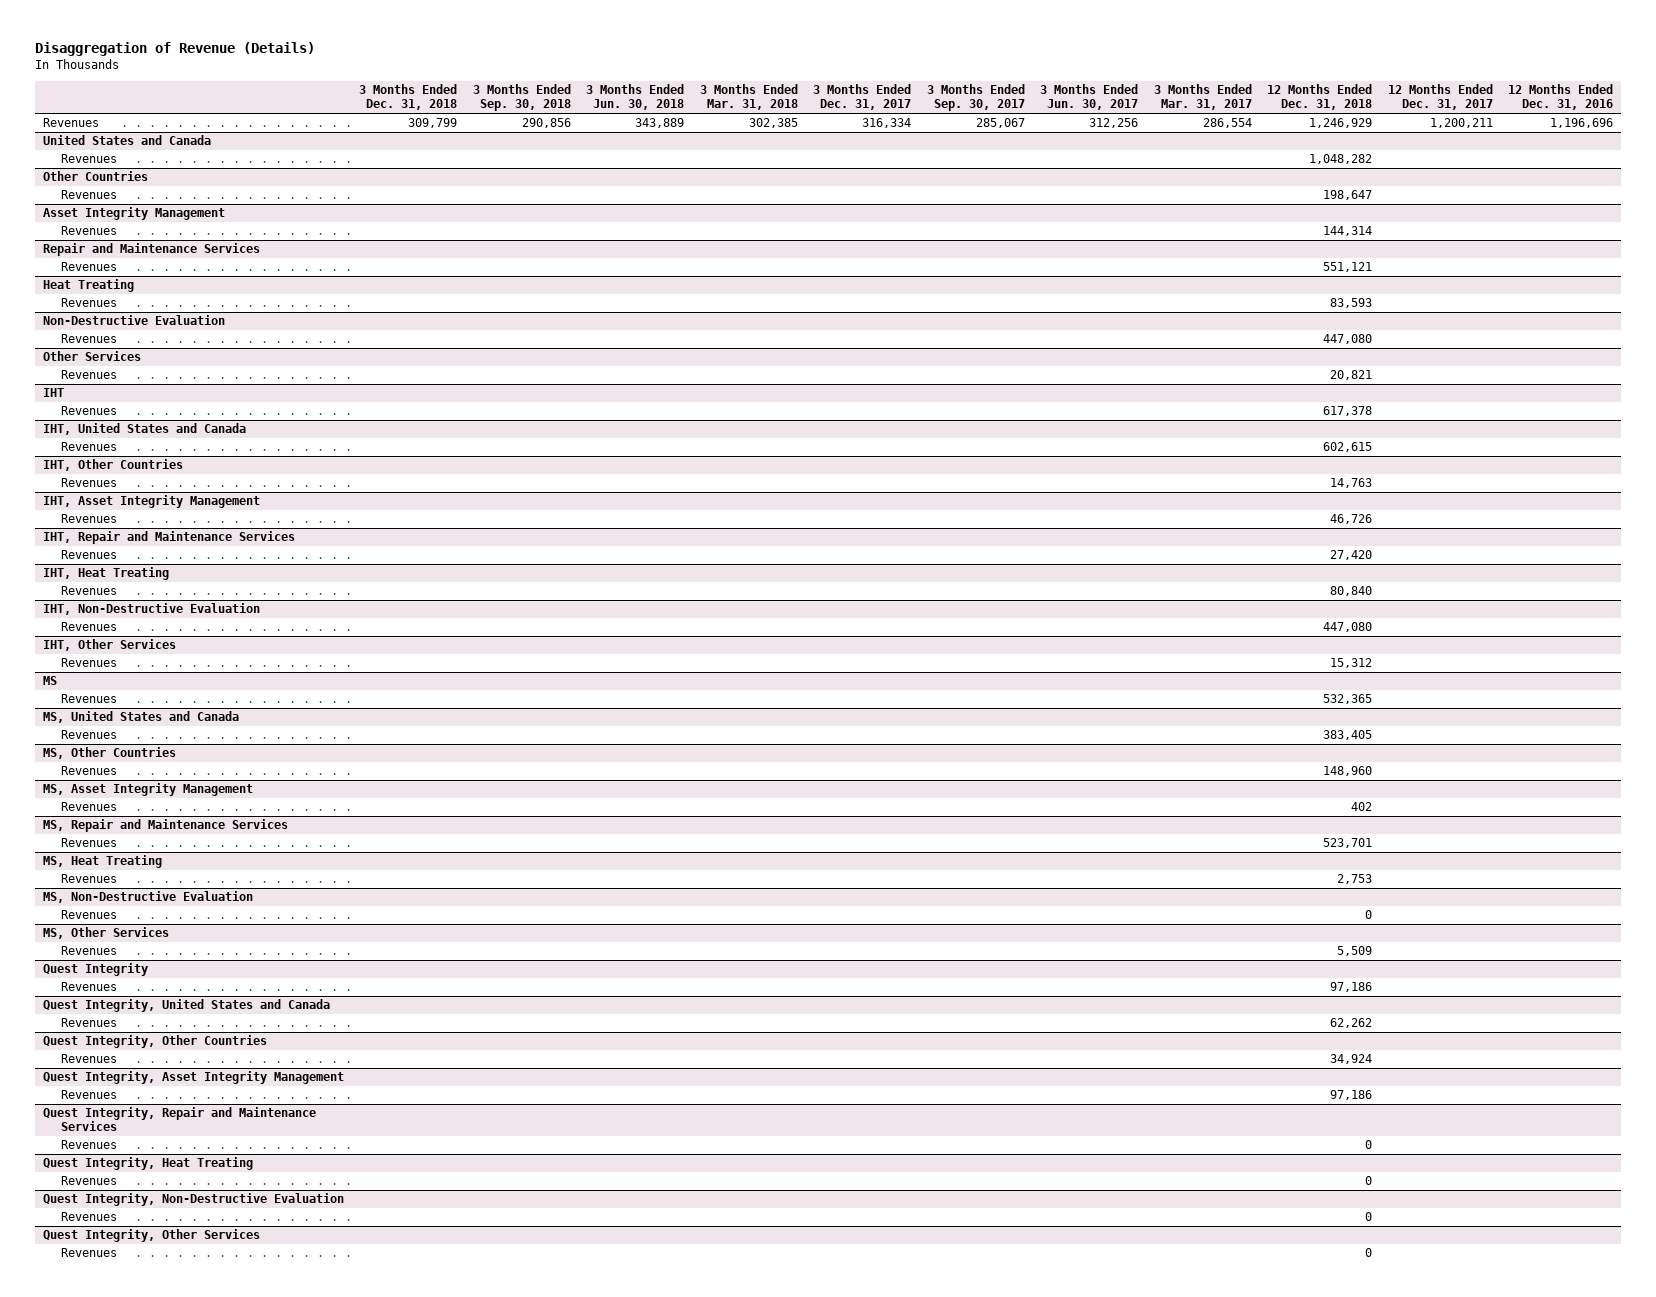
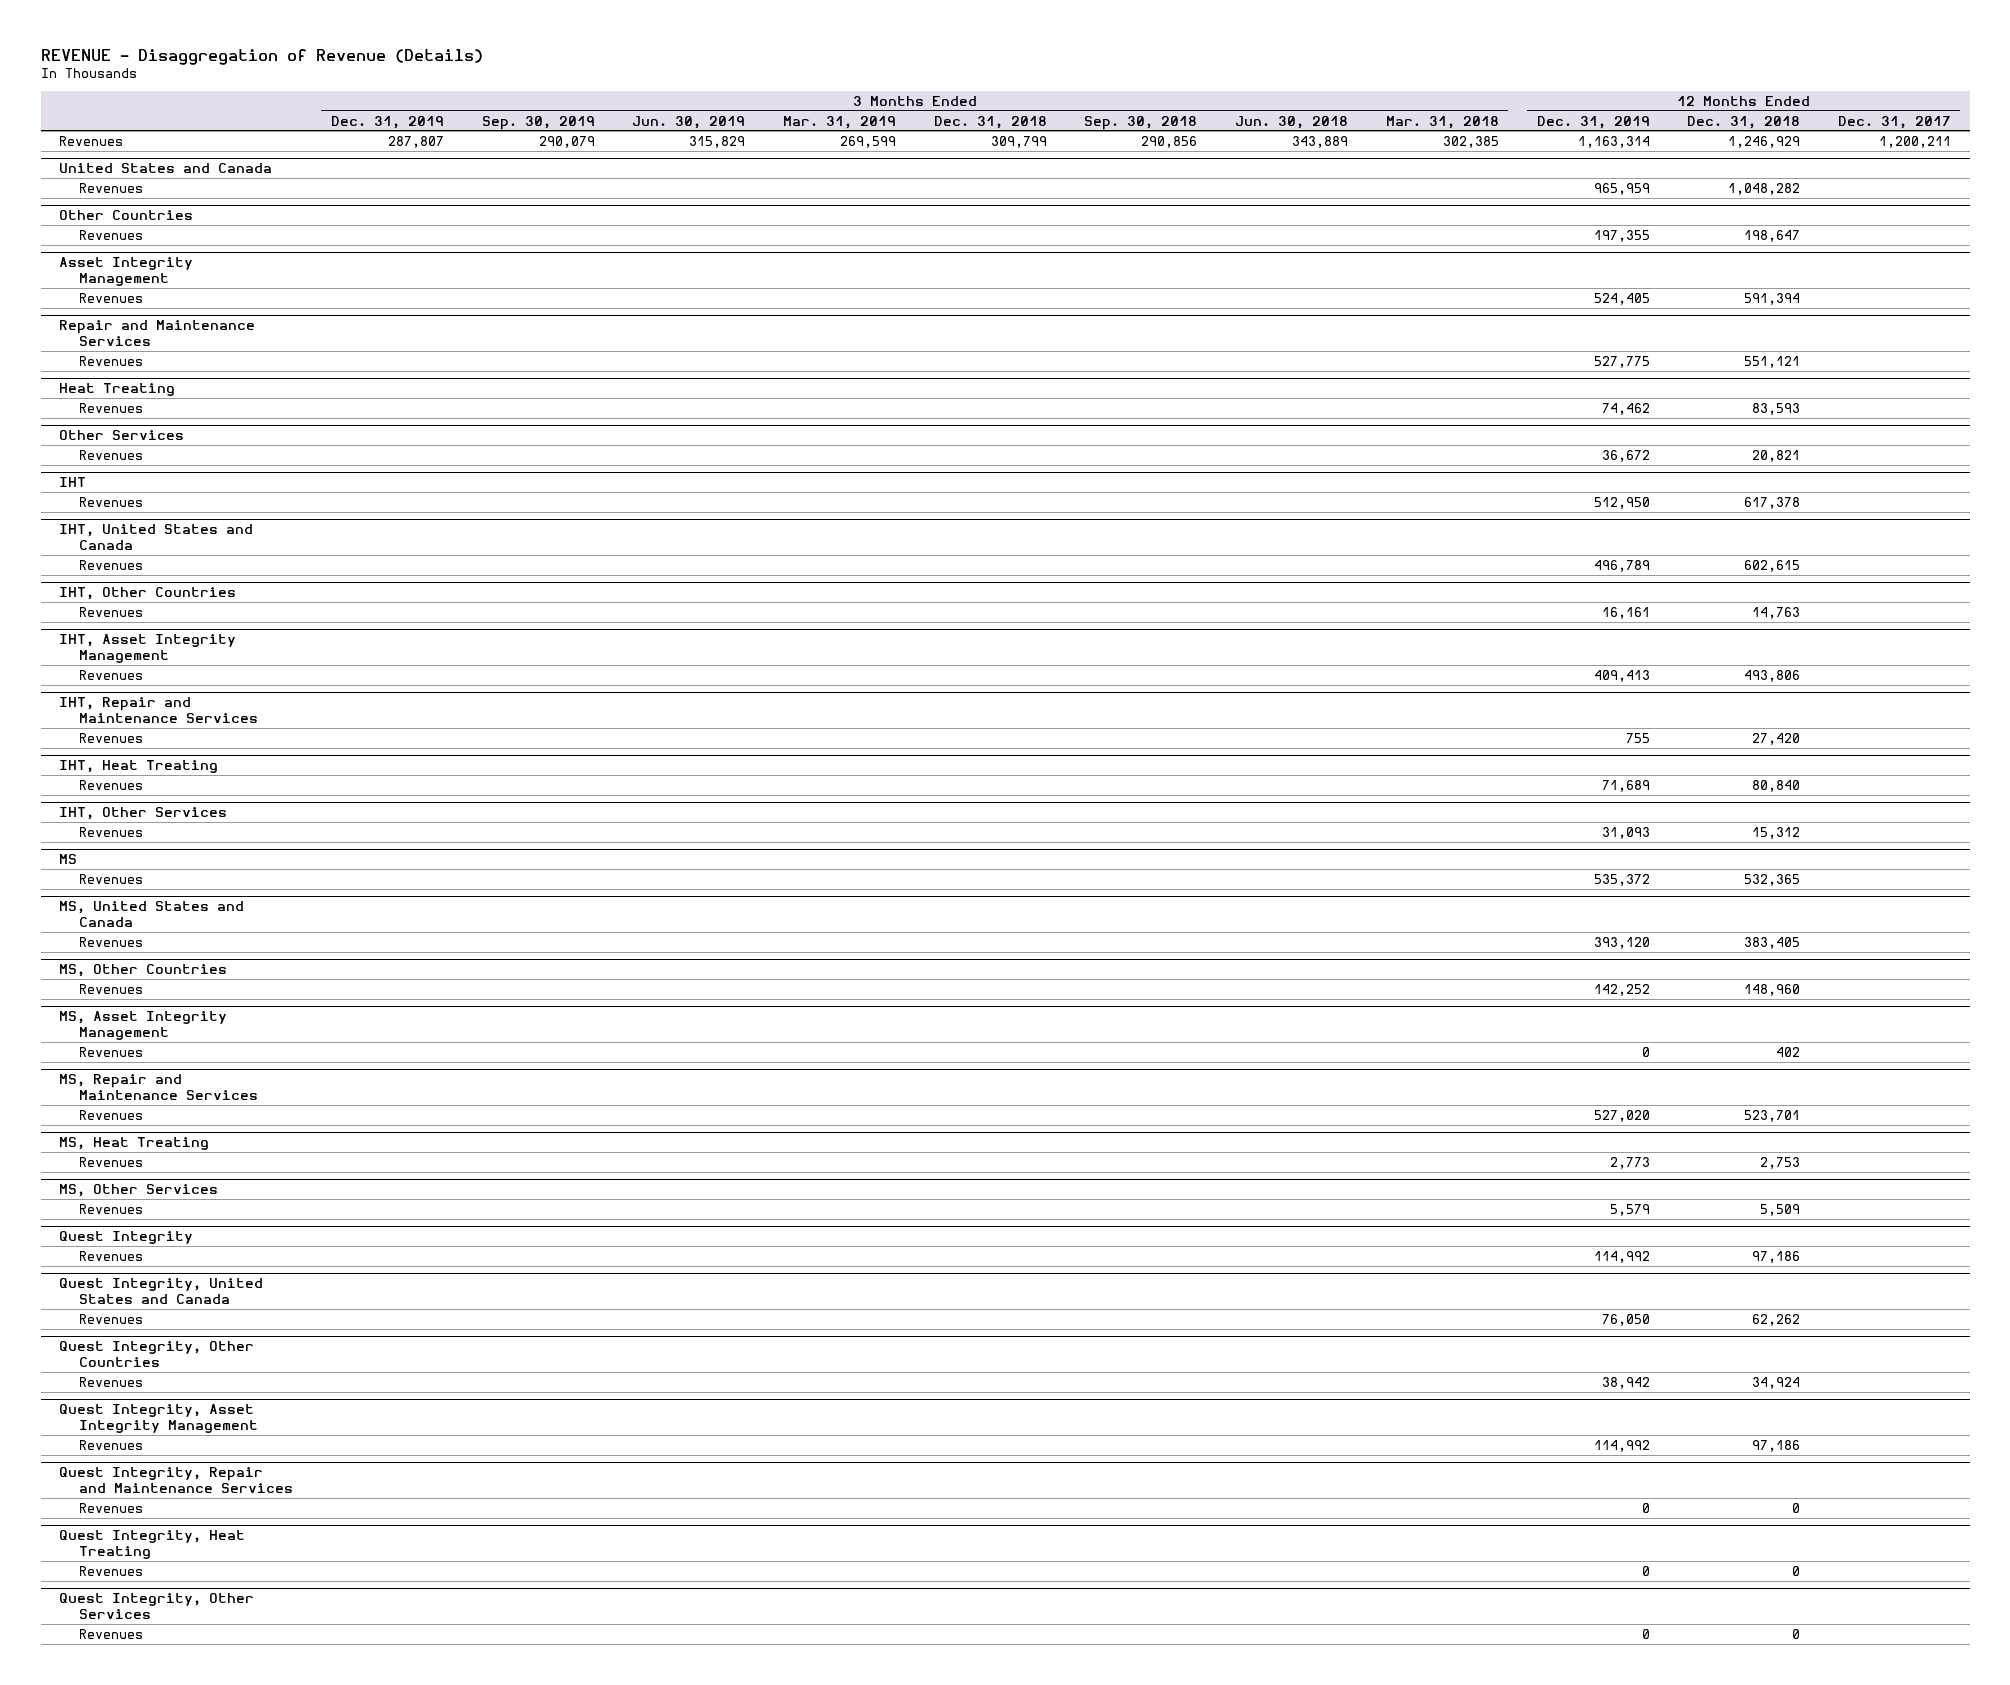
- Disaggregation of Revenue (Details)
+ REVENUE - Disaggregation of Revenue (Details)
- | 3 Months Ended Dec. 31, 2018 | 3 Months Ended Sep. 30, 2018 | 3 Months Ended Jun. 30, 2018 | 3 Months Ended Mar. 31, 2018 | 3 Months Ended Dec. 31, 2017 | 3 Months Ended Sep. 30, 2017 | 3 Months Ended Jun. 30, 2017 | 3 Months Ended Mar. 31, 2017 | 12 Months Ended Dec. 31, 2018 | 12 Months Ended Dec. 31, 2017 | 12 Months Ended Dec. 31, 2016
+ | 3 Months Ended Dec. 31, 2019 | 3 Months Ended Sep. 30, 2019 | 3 Months Ended Jun. 30, 2019 | 3 Months Ended Mar. 31, 2019 | 3 Months Ended Dec. 31, 2018 | 3 Months Ended Sep. 30, 2018 | 3 Months Ended Jun. 30, 2018 | 3 Months Ended Mar. 31, 2018 | 12 Months Ended Dec. 31, 2019 | 12 Months Ended Dec. 31, 2018 | 12 Months Ended Dec. 31, 2017
@ Asset Integrity Management
- Revenues | | | | | | | | | 144,314 | |
+ Revenues | | | | | | | | | 524,405 | 591,394 |
- Non-Destructive Evaluation
- Revenues | | | | | | | | | 447,080 | |
@ IHT, Asset Integrity Management
- Revenues | | | | | | | | | 46,726 | |
+ Revenues | | | | | | | | | 409,413 | 493,806 |
- IHT, Non-Destructive Evaluation
- Revenues | | | | | | | | | 447,080 | |
- MS, Non-Destructive Evaluation
- Revenues | | | | | | | | | 0 | |
- Quest Integrity, Non-Destructive Evaluation
- Revenues | | | | | | | | | 0 | |

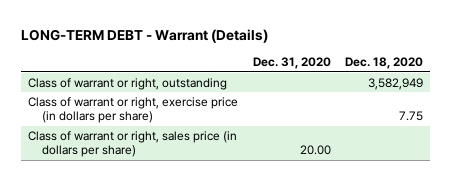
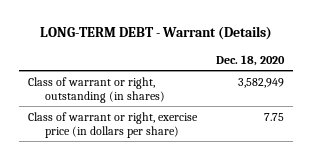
- | Dec. 31, 2020 | Dec. 18, 2020
+ | Dec. 18, 2020
- Class of warrant or right, outstanding | | 3,582,949
+ Class of warrant or right, outstanding (in shares) | 3,582,949
- Class of warrant or right, sales price (in dollars per share) | 20.00 |

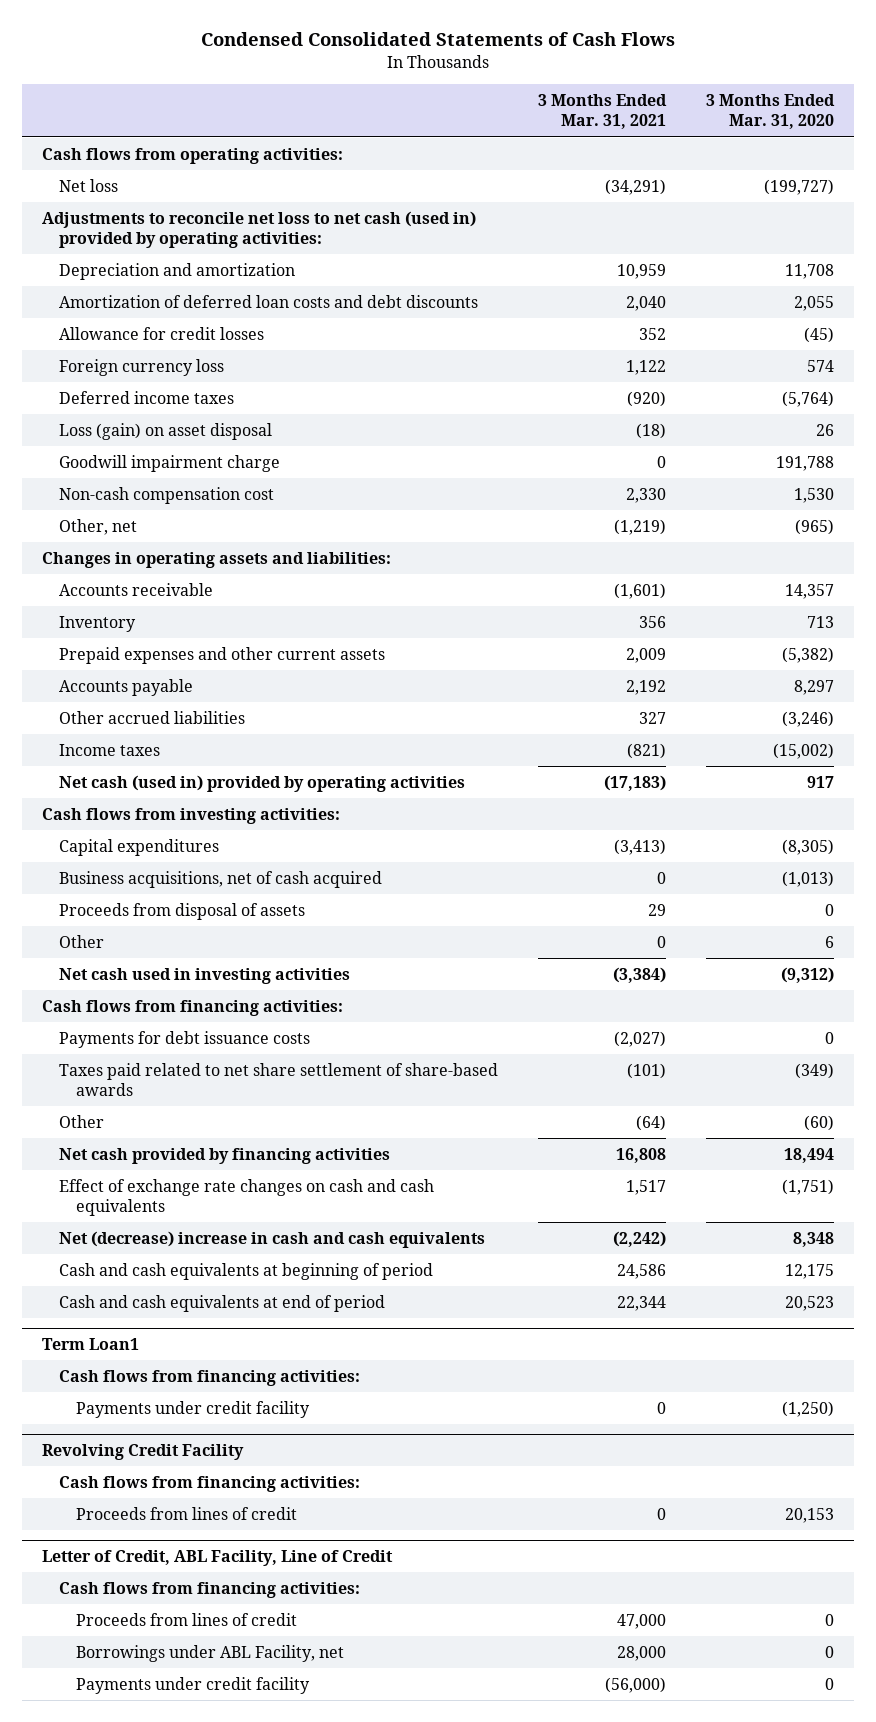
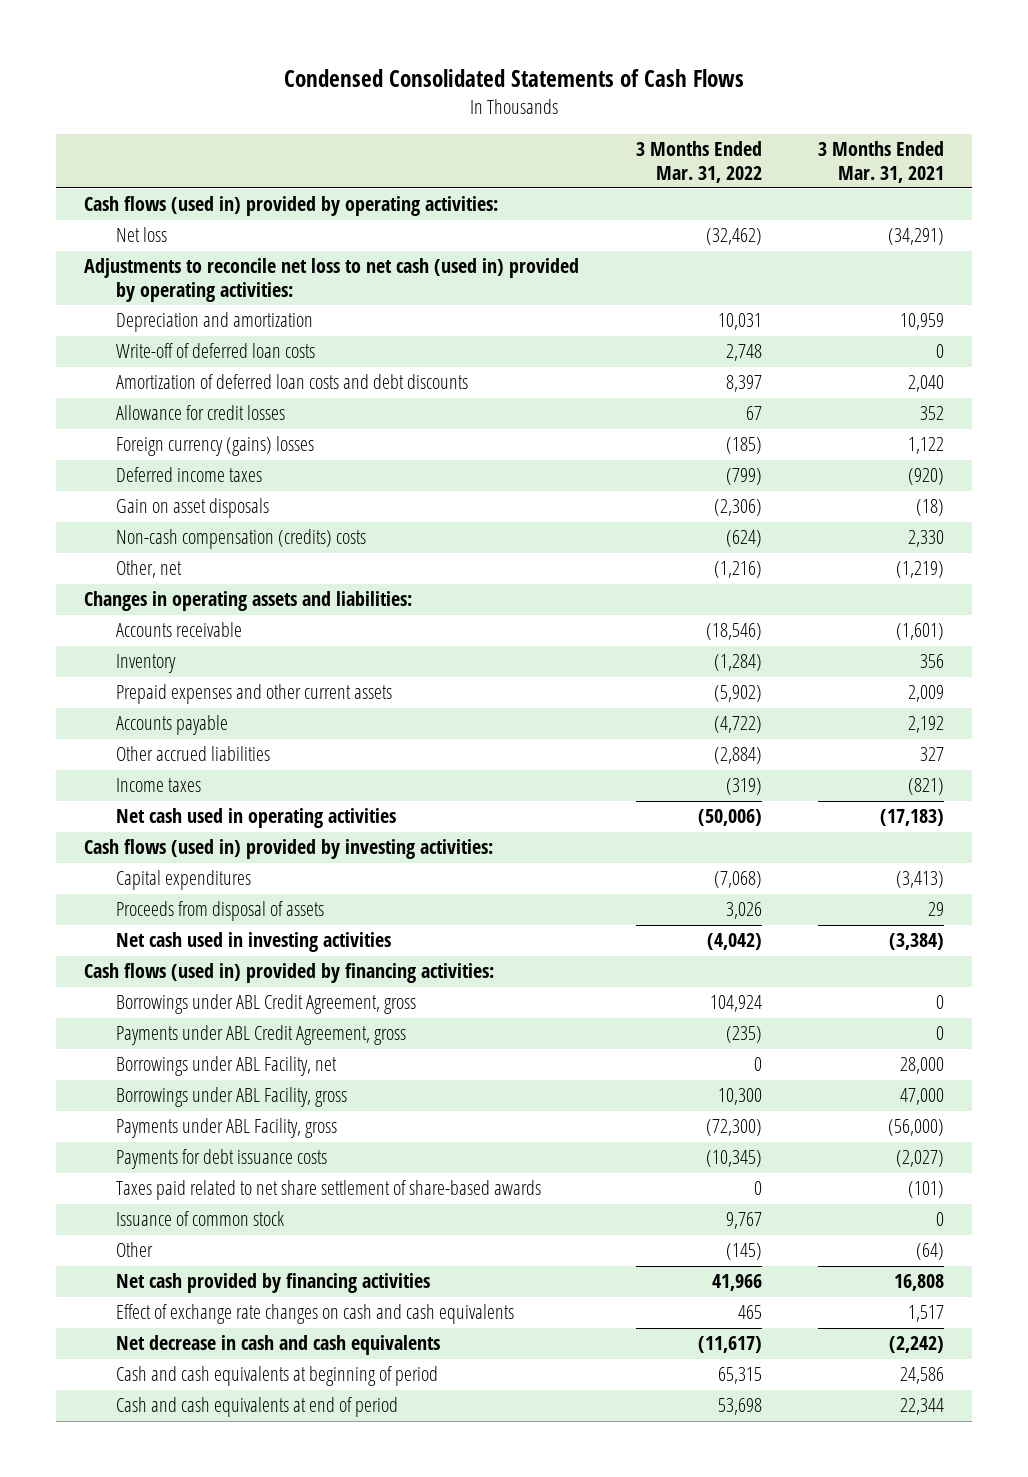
- | 3 Months Ended Mar. 31, 2021 | 3 Months Ended Mar. 31, 2020
+ | 3 Months Ended Mar. 31, 2022 | 3 Months Ended Mar. 31, 2021
- Cash flows from operating activities:
+ Cash flows (used in) provided by operating activities:
+ Write-off of deferred loan costs | 2,748 | 0
- Foreign currency loss | 1,122 | 574
+ Foreign currency (gains) losses | (185) | 1,122
- Loss (gain) on asset disposal | (18) | 26
- Goodwill impairment charge | 0 | 191,788
- Non-cash compensation cost | 2,330 | 1,530
+ Gain on asset disposals | (2,306) | (18)
+ Non-cash compensation (credits) costs | (624) | 2,330
- Net cash (used in) provided by operating activities | (17,183) | 917
- Cash flows from investing activities:
+ Net cash used in operating activities | (50,006) | (17,183)
+ Cash flows (used in) provided by investing activities:
- Business acquisitions, net of cash acquired | 0 | (1,013)
- Other | 0 | 6
- Cash flows from financing activities:
+ Cash flows (used in) provided by financing activities:
+ Borrowings under ABL Credit Agreement, gross | 104,924 | 0
+ Payments under ABL Credit Agreement, gross | (235) | 0
+ Borrowings under ABL Facility, net | 0 | 28,000
+ Borrowings under ABL Facility, gross | 10,300 | 47,000
+ Payments under ABL Facility, gross | (72,300) | (56,000)
+ Issuance of common stock | 9,767 | 0
- Net (decrease) increase in cash and cash equivalents | (2,242) | 8,348
+ Net decrease in cash and cash equivalents | (11,617) | (2,242)
- Term Loan1
- Cash flows from financing activities:
- Payments under credit facility | 0 | (1,250)
- Revolving Credit Facility
- Cash flows from financing activities:
- Proceeds from lines of credit | 0 | 20,153
- Letter of Credit, ABL Facility, Line of Credit
- Cash flows from financing activities:
- Proceeds from lines of credit | 47,000 | 0
- Borrowings under ABL Facility, net | 28,000 | 0
- Payments under credit facility | (56,000) | 0

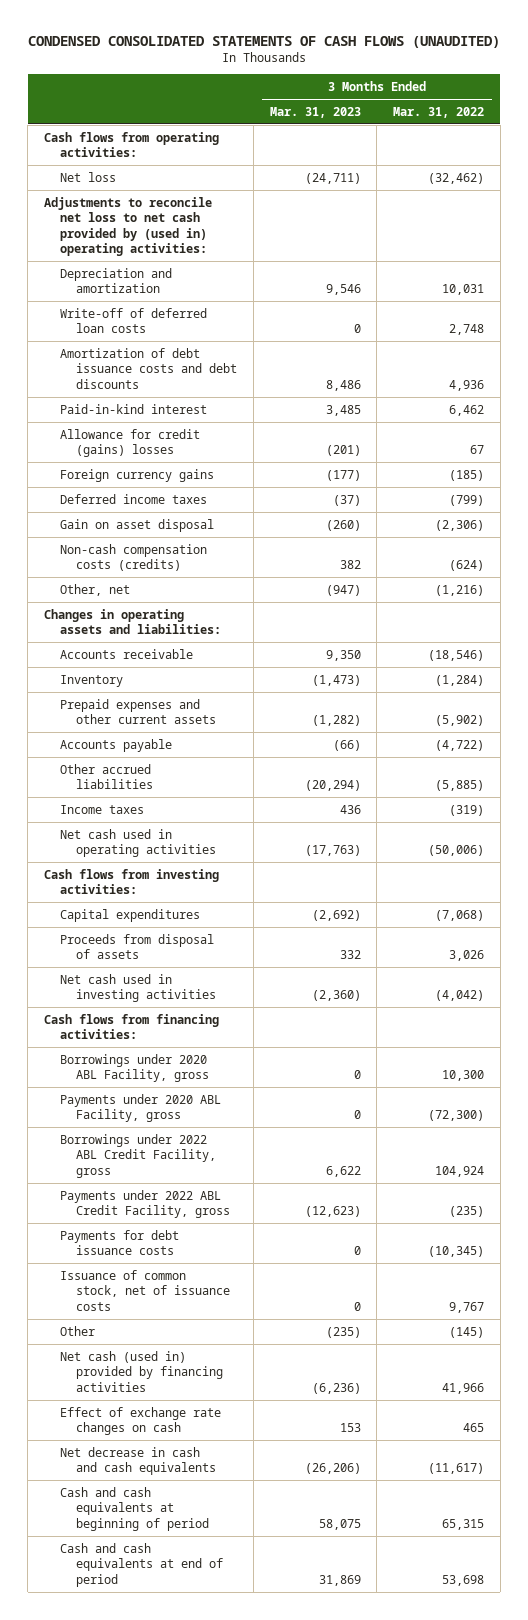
- Condensed Consolidated Statements of Cash Flows
+ CONDENSED CONSOLIDATED STATEMENTS OF CASH FLOWS (UNAUDITED)
- | 3 Months Ended Mar. 31, 2022 | 3 Months Ended Mar. 31, 2021
+ | 3 Months Ended Mar. 31, 2023 | 3 Months Ended Mar. 31, 2022
- Cash flows (used in) provided by operating activities:
+ Cash flows from operating activities:
- Adjustments to reconcile net loss to net cash (used in) provided by operating activities:
+ Adjustments to reconcile net loss to net cash provided by (used in) operating activities:
- Amortization of deferred loan costs and debt discounts | 8,397 | 2,040
- Allowance for credit losses | 67 | 352
- Foreign currency (gains) losses | (185) | 1,122
+ Amortization of debt issuance costs and debt discounts | 8,486 | 4,936
+ Paid-in-kind interest | 3,485 | 6,462
+ Allowance for credit (gains) losses | (201) | 67
+ Foreign currency gains | (177) | (185)
- Gain on asset disposals | (2,306) | (18)
- Non-cash compensation (credits) costs | (624) | 2,330
+ Gain on asset disposal | (260) | (2,306)
+ Non-cash compensation costs (credits) | 382 | (624)
- Other accrued liabilities | (2,884) | 327
+ Other accrued liabilities | (20,294) | (5,885)
- Cash flows (used in) provided by investing activities:
+ Cash flows from investing activities:
- Cash flows (used in) provided by financing activities:
- Borrowings under ABL Credit Agreement, gross | 104,924 | 0
- Payments under ABL Credit Agreement, gross | (235) | 0
- Borrowings under ABL Facility, net | 0 | 28,000
- Borrowings under ABL Facility, gross | 10,300 | 47,000
- Payments under ABL Facility, gross | (72,300) | (56,000)
+ Cash flows from financing activities:
+ Borrowings under 2020 ABL Facility, gross | 0 | 10,300
+ Payments under 2020 ABL Facility, gross | 0 | (72,300)
+ Borrowings under 2022 ABL Credit Facility, gross | 6,622 | 104,924
+ Payments under 2022 ABL Credit Facility, gross | (12,623) | (235)
- Taxes paid related to net share settlement of share-based awards | 0 | (101)
- Issuance of common stock | 9,767 | 0
+ Issuance of common stock, net of issuance costs | 0 | 9,767
- Net cash provided by financing activities | 41,966 | 16,808
- Effect of exchange rate changes on cash and cash equivalents | 465 | 1,517
+ Net cash (used in) provided by financing activities | (6,236) | 41,966
+ Effect of exchange rate changes on cash | 153 | 465

